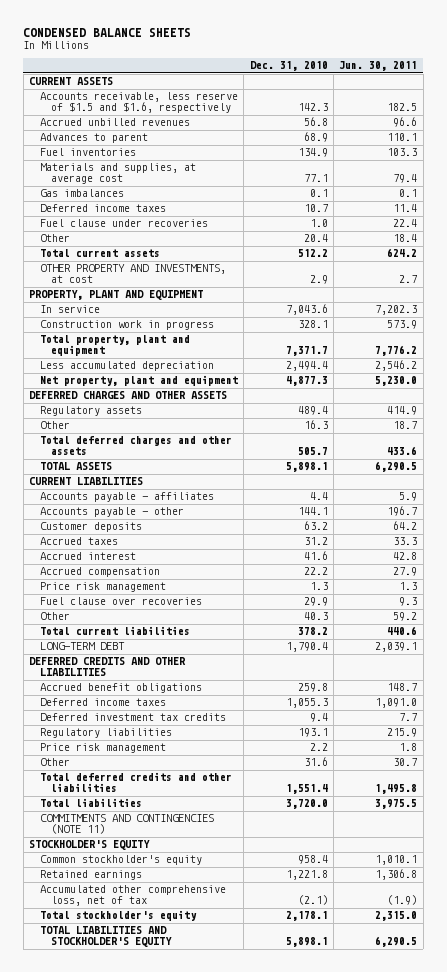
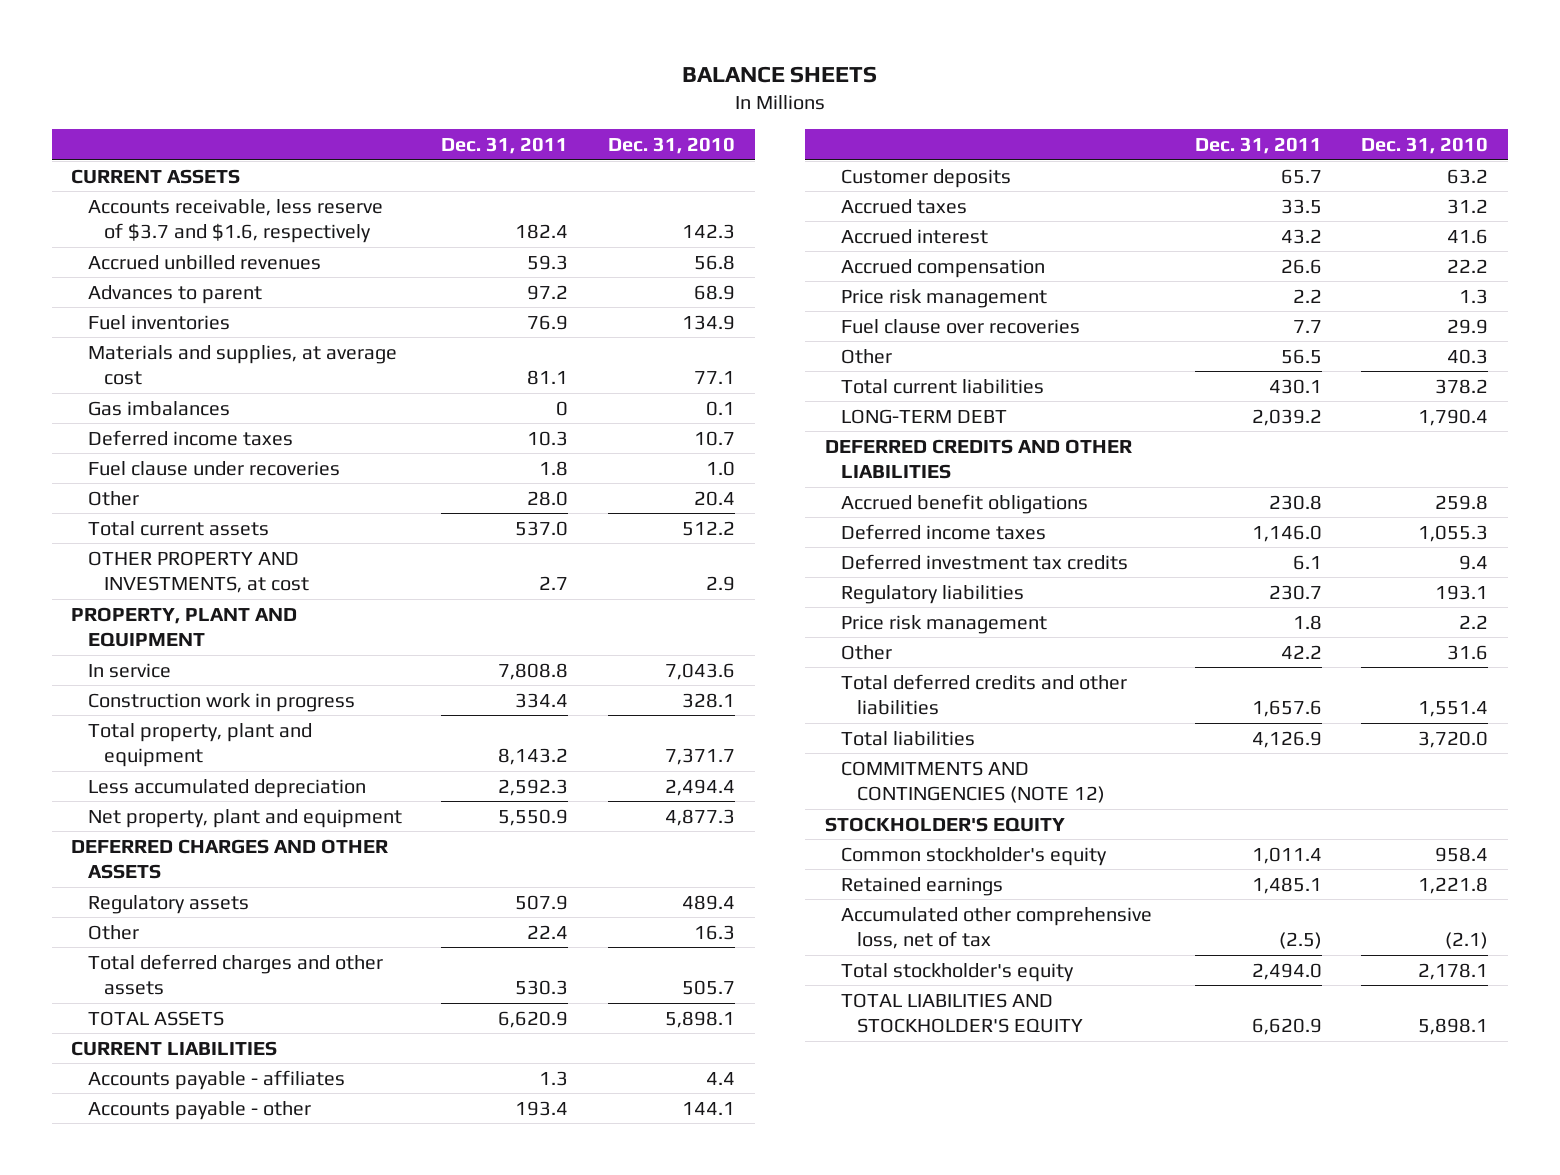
- CONDENSED BALANCE SHEETS
+ BALANCE SHEETS
- | Dec. 31, 2010 | Jun. 30, 2011
+ | Dec. 31, 2011 | Dec. 31, 2010
- Accounts receivable, less reserve of $1.5 and $1.6, respectively | 142.3 | 182.5
+ Accounts receivable, less reserve of $3.7 and $1.6, respectively | 182.4 | 142.3
- COMMITMENTS AND CONTINGENCIES (NOTE 11)
+ COMMITMENTS AND CONTINGENCIES (NOTE 12)

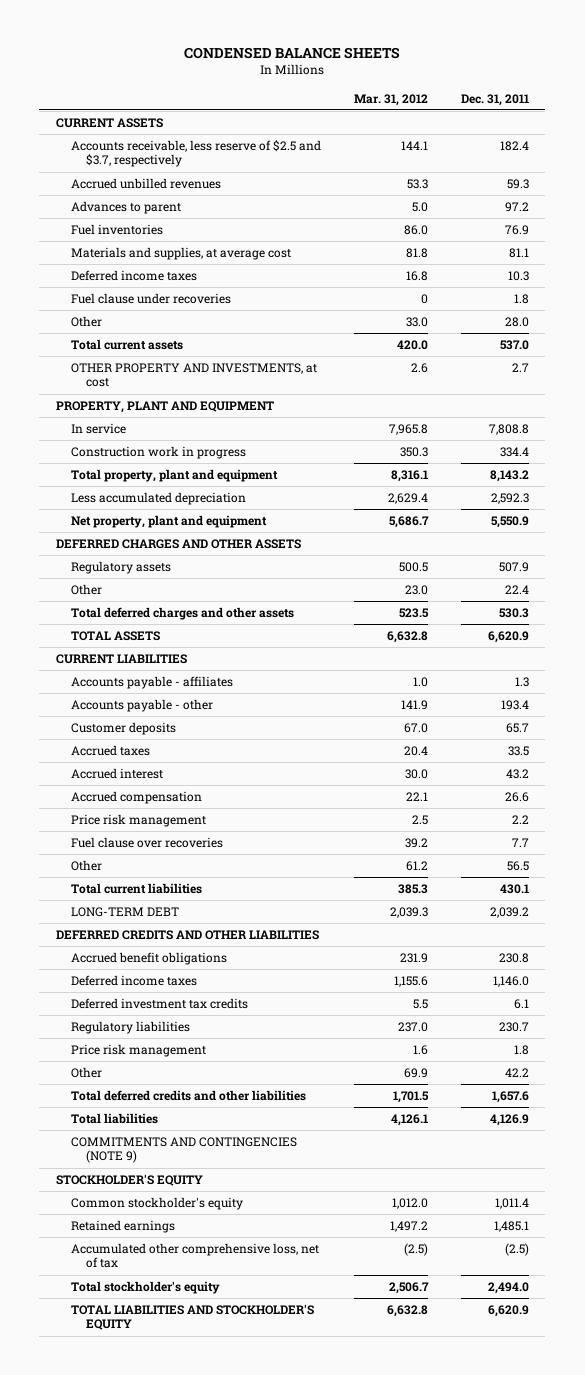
- BALANCE SHEETS
+ CONDENSED BALANCE SHEETS
- | Dec. 31, 2011 | Dec. 31, 2010
+ | Mar. 31, 2012 | Dec. 31, 2011
- Accounts receivable, less reserve of $3.7 and $1.6, respectively | 182.4 | 142.3
+ Accounts receivable, less reserve of $2.5 and $3.7, respectively | 144.1 | 182.4
- Gas imbalances | 0 | 0.1
- COMMITMENTS AND CONTINGENCIES (NOTE 12)
+ COMMITMENTS AND CONTINGENCIES (NOTE 9)

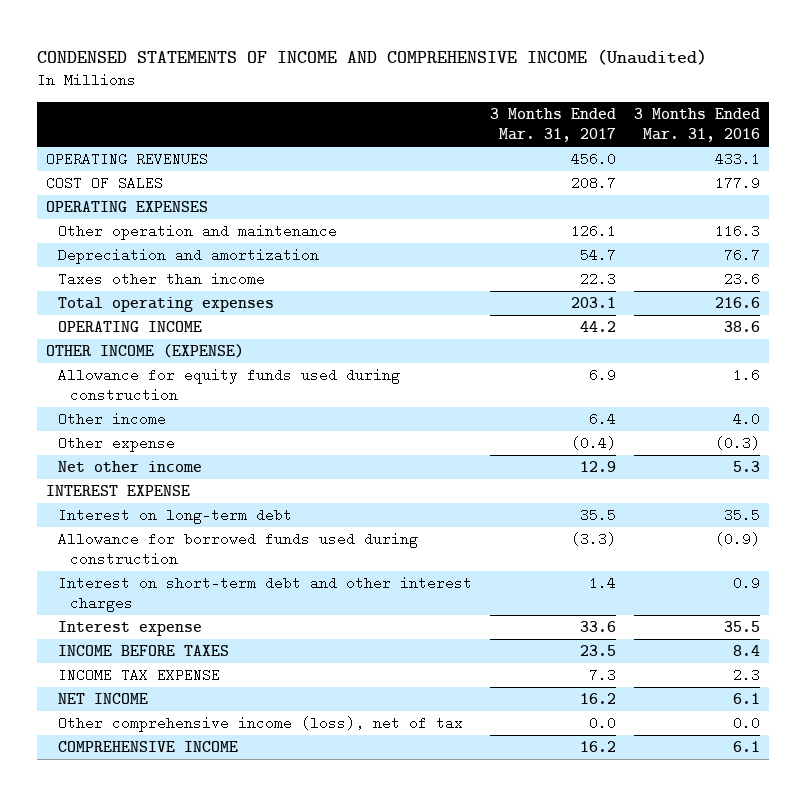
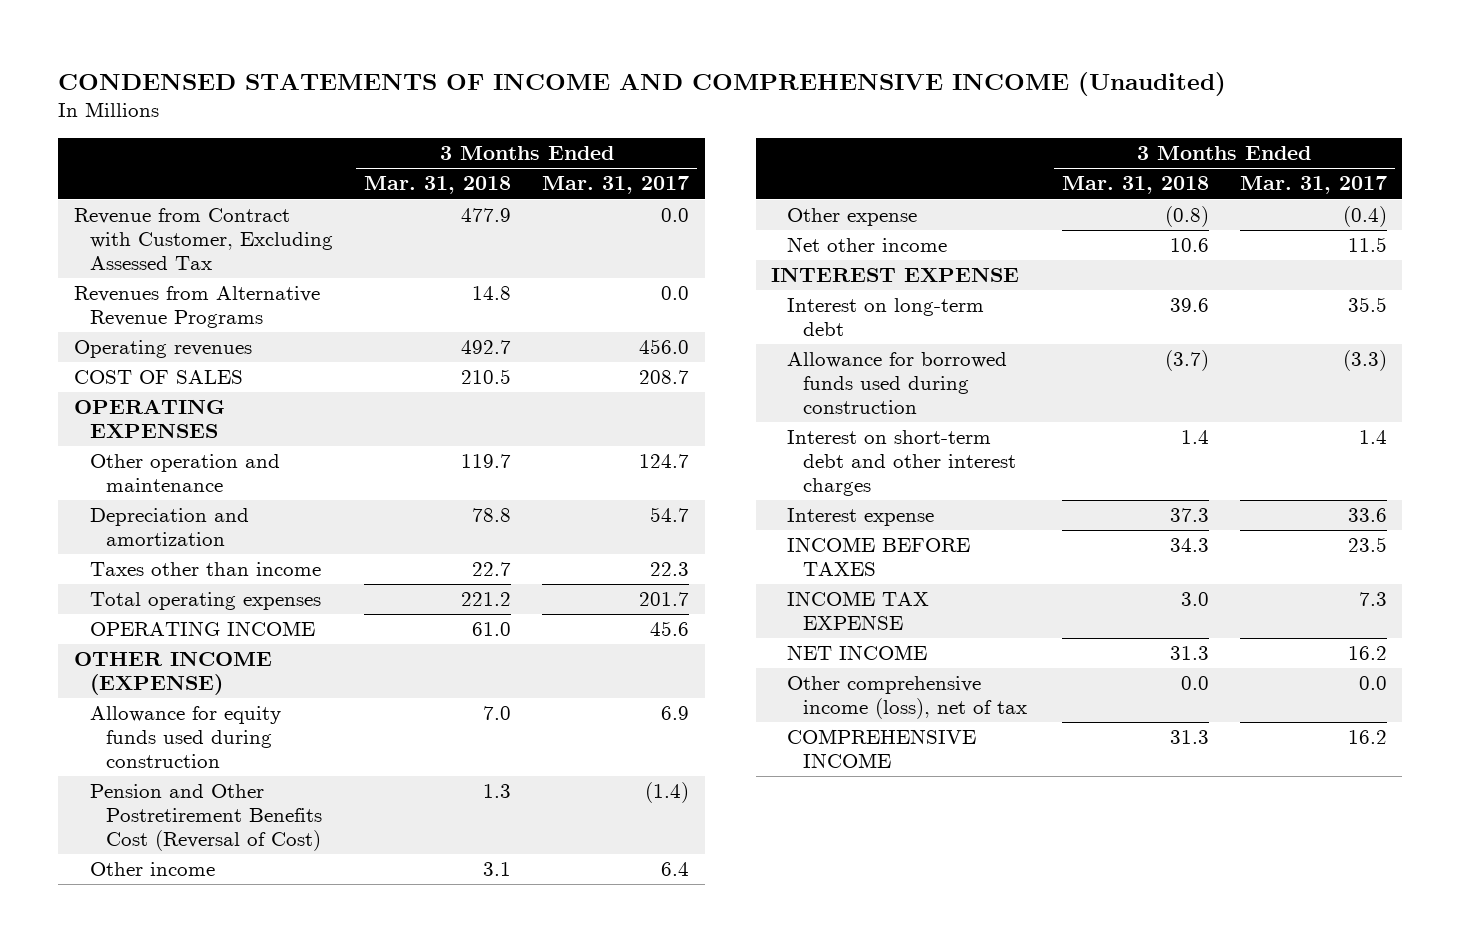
- | 3 Months Ended Mar. 31, 2017 | 3 Months Ended Mar. 31, 2016
+ | 3 Months Ended Mar. 31, 2018 | 3 Months Ended Mar. 31, 2017
- OPERATING REVENUES | 456.0 | 433.1
+ Revenue from Contract with Customer, Excluding Assessed Tax | 477.9 | 0.0
+ Revenues from Alternative Revenue Programs | 14.8 | 0.0
+ Operating revenues | 492.7 | 456.0
- Other operation and maintenance | 126.1 | 116.3
+ Other operation and maintenance | 119.7 | 124.7
- Total operating expenses | 203.1 | 216.6
- OPERATING INCOME | 44.2 | 38.6
+ Total operating expenses | 221.2 | 201.7
+ OPERATING INCOME | 61.0 | 45.6
+ Pension and Other Postretirement Benefits Cost (Reversal of Cost) | 1.3 | (1.4)
- Net other income | 12.9 | 5.3
+ Net other income | 10.6 | 11.5

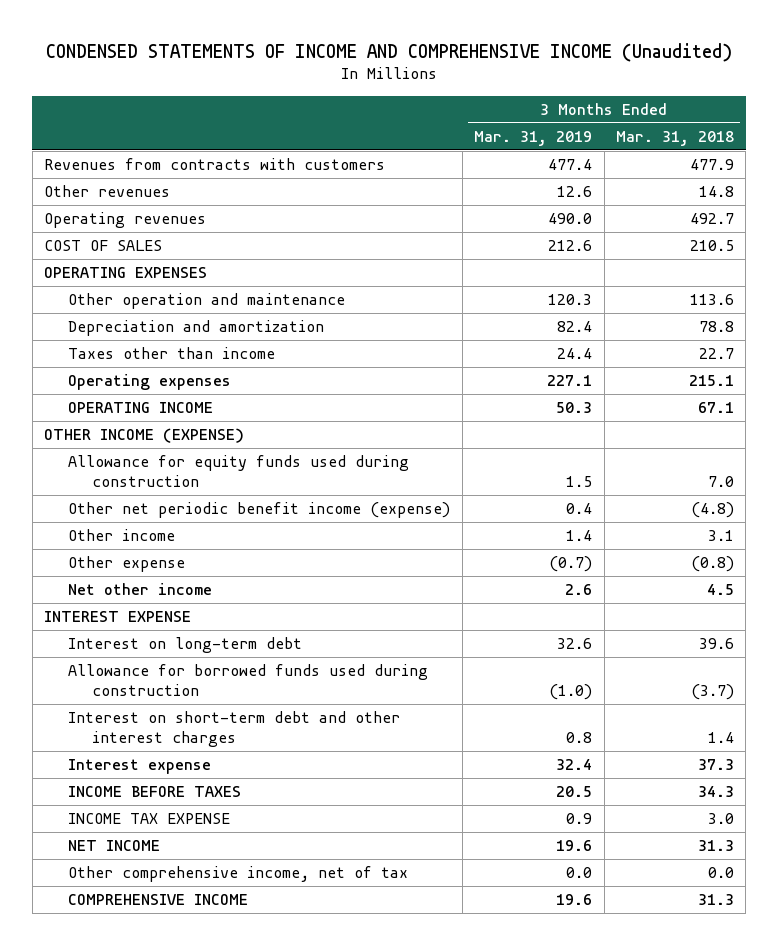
- | 3 Months Ended Mar. 31, 2018 | 3 Months Ended Mar. 31, 2017
+ | 3 Months Ended Mar. 31, 2019 | 3 Months Ended Mar. 31, 2018
- Revenue from Contract with Customer, Excluding Assessed Tax | 477.9 | 0.0
- Revenues from Alternative Revenue Programs | 14.8 | 0.0
+ Revenues from contracts with customers | 477.4 | 477.9
+ Other revenues | 12.6 | 14.8
- Other operation and maintenance | 119.7 | 124.7
+ Other operation and maintenance | 120.3 | 113.6
- Total operating expenses | 221.2 | 201.7
- OPERATING INCOME | 61.0 | 45.6
+ Operating expenses | 227.1 | 215.1
+ OPERATING INCOME | 50.3 | 67.1
- Pension and Other Postretirement Benefits Cost (Reversal of Cost) | 1.3 | (1.4)
+ Other net periodic benefit income (expense) | 0.4 | (4.8)
- Net other income | 10.6 | 11.5
+ Net other income | 2.6 | 4.5
- Other comprehensive income (loss), net of tax | 0.0 | 0.0
+ Other comprehensive income, net of tax | 0.0 | 0.0

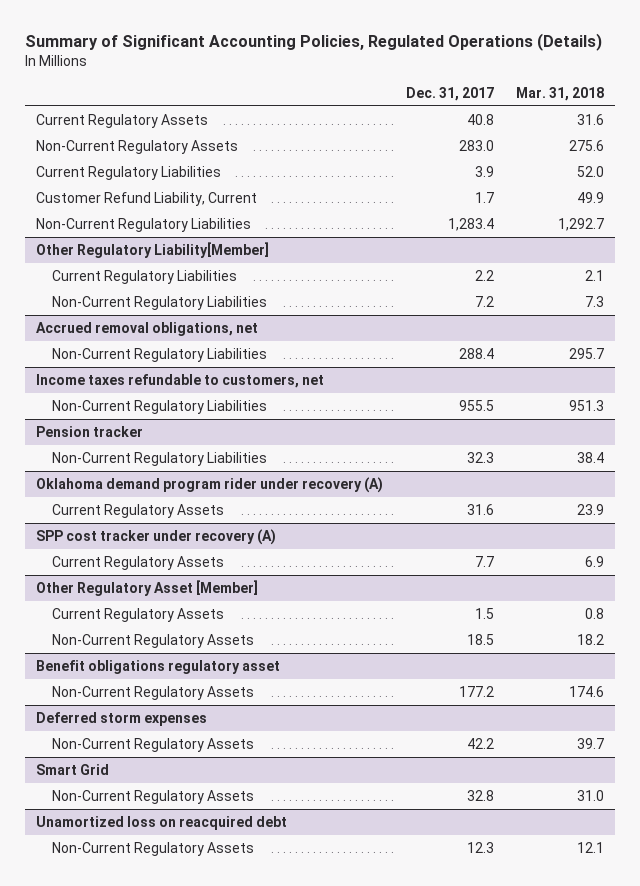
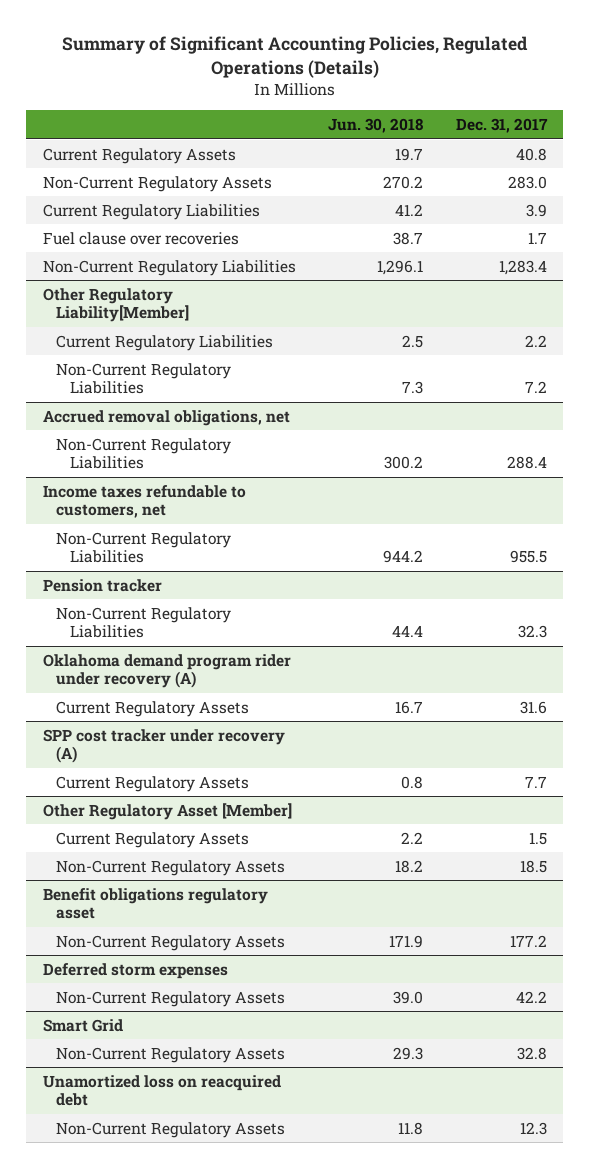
- | Dec. 31, 2017 | Mar. 31, 2018
+ | Jun. 30, 2018 | Dec. 31, 2017
- Customer Refund Liability, Current | 1.7 | 49.9
+ Fuel clause over recoveries | 38.7 | 1.7

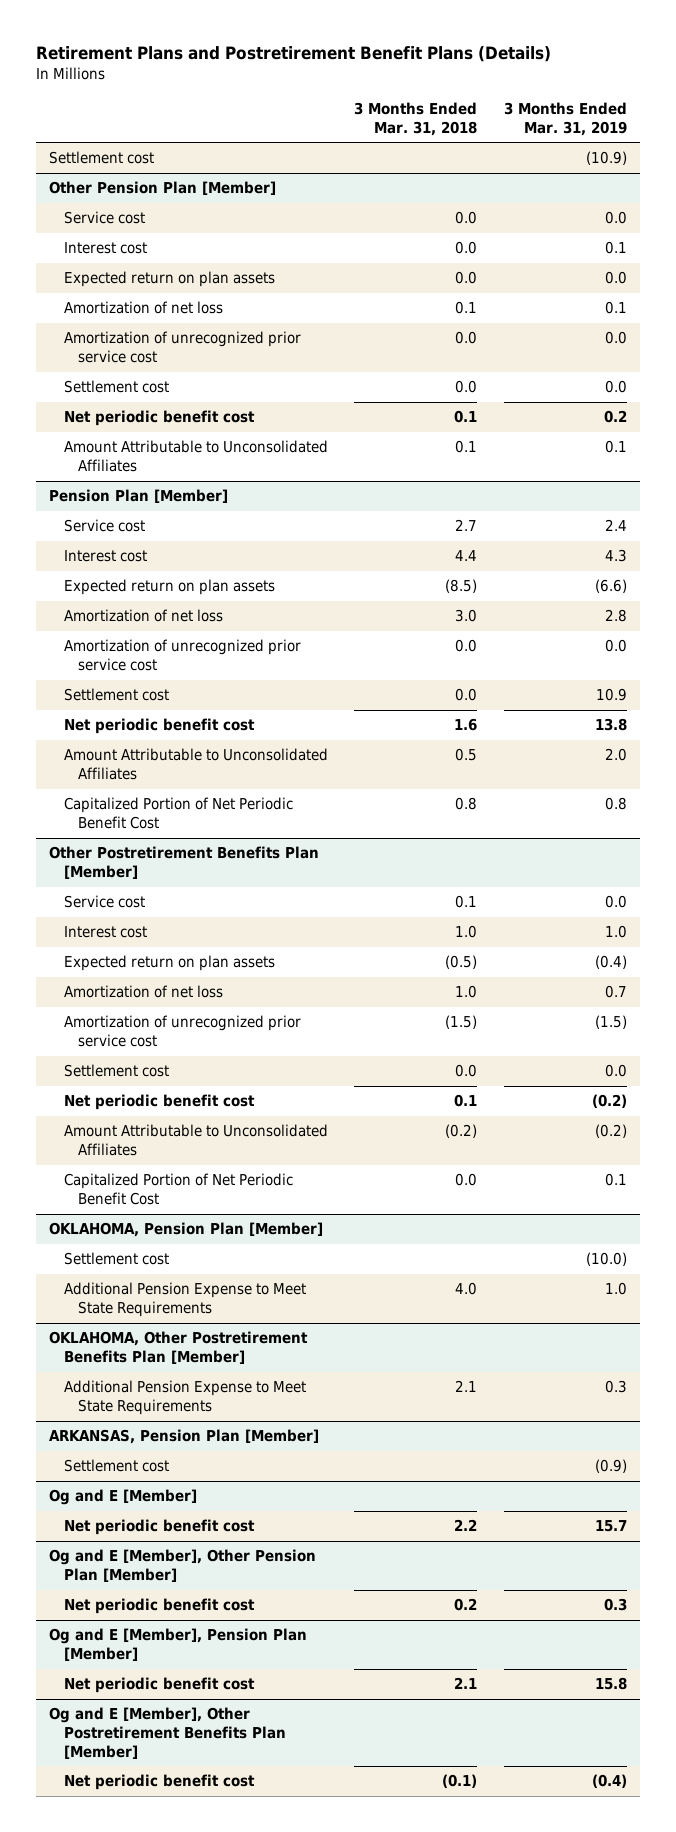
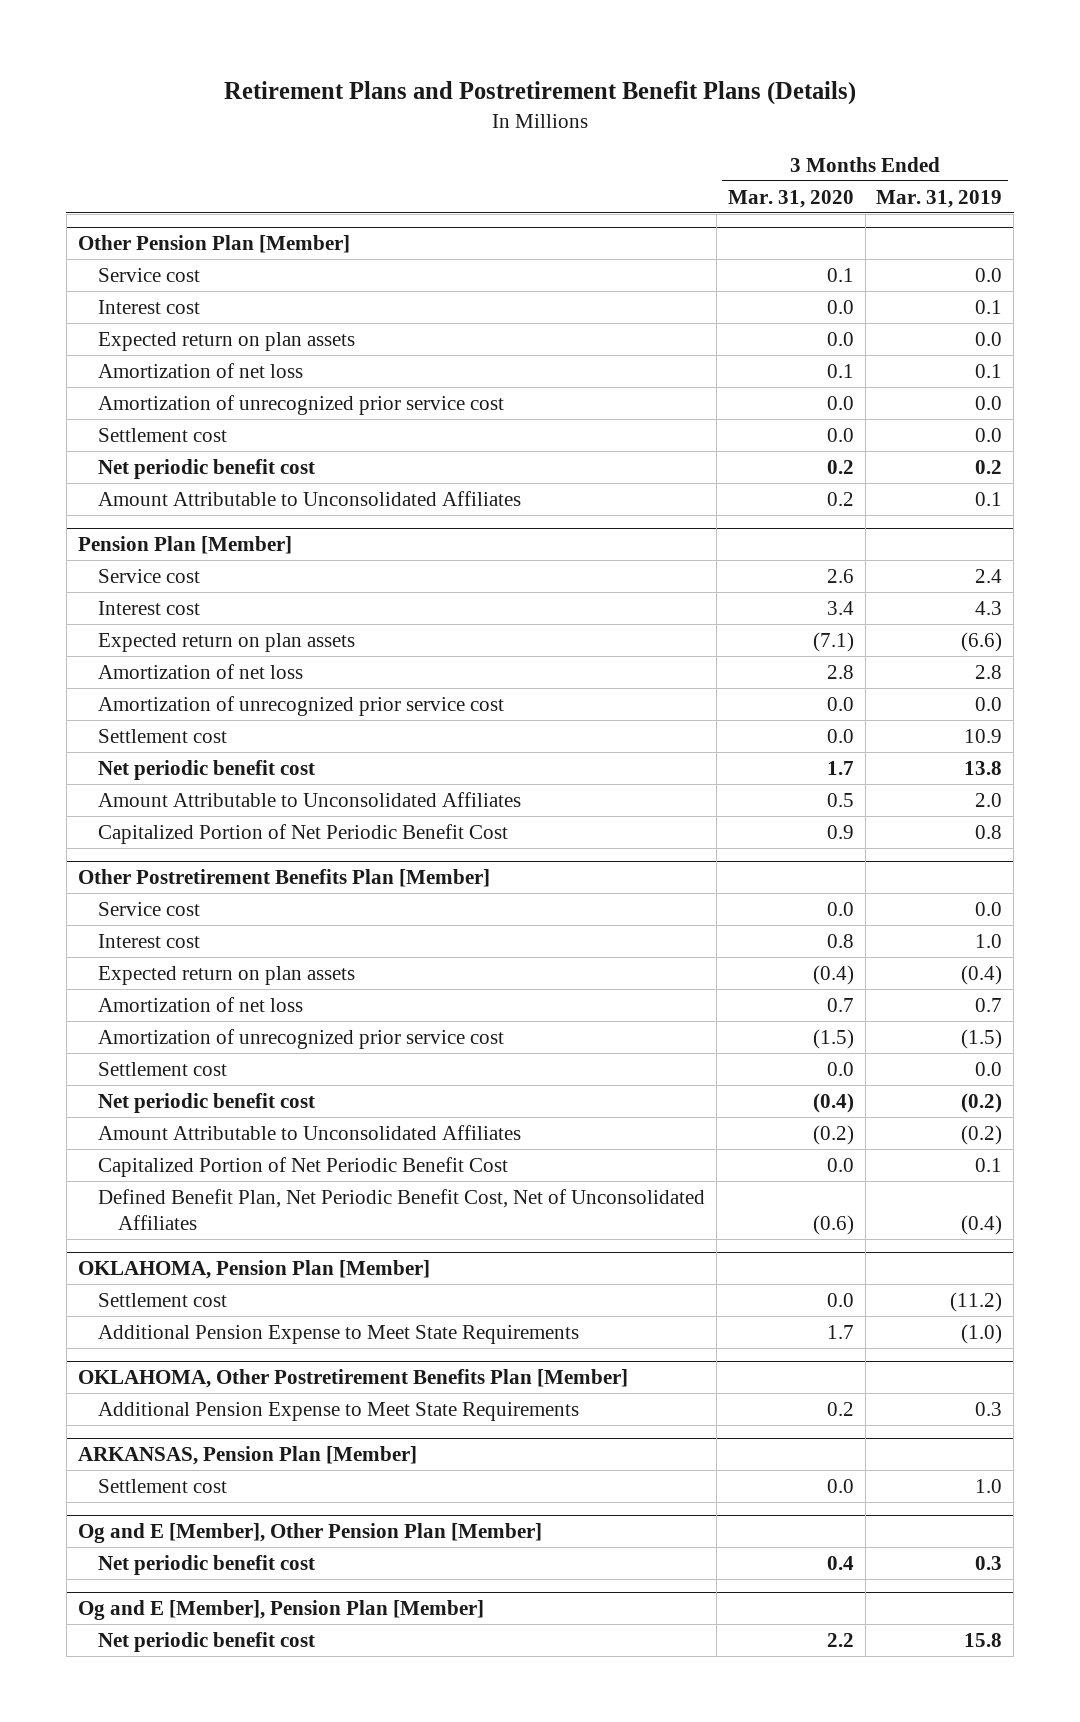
- | 3 Months Ended Mar. 31, 2018 | 3 Months Ended Mar. 31, 2019
+ | 3 Months Ended Mar. 31, 2020 | 3 Months Ended Mar. 31, 2019
- Settlement cost | | (10.9)
@ Other Postretirement Benefits Plan [Member]
+ Defined Benefit Plan, Net Periodic Benefit Cost, Net of Unconsolidated Affiliates | (0.6) | (0.4)
@ OKLAHOMA, Pension Plan [Member]
- Settlement cost | | (10.0)
- Additional Pension Expense to Meet State Requirements | 4.0 | 1.0
+ Settlement cost | 0.0 | (11.2)
+ Additional Pension Expense to Meet State Requirements | 1.7 | (1.0)
@ ARKANSAS, Pension Plan [Member]
- Settlement cost | | (0.9)
- Og and E [Member]
- Net periodic benefit cost | 2.2 | 15.7
@ ARKANSAS, Pension Plan [Member]
+ Settlement cost | 0.0 | 1.0
- Og and E [Member], Other Postretirement Benefits Plan [Member]
- Net periodic benefit cost | (0.1) | (0.4)

